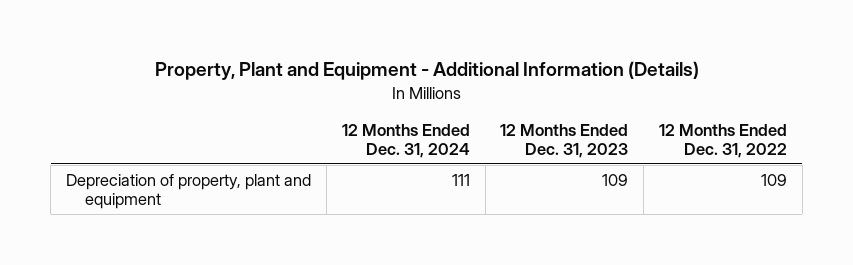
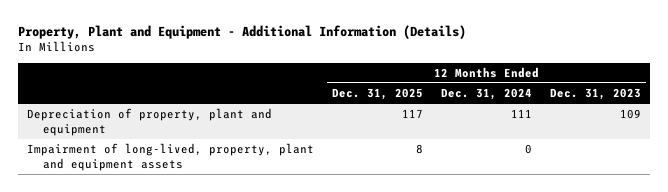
- | 12 Months Ended Dec. 31, 2024 | 12 Months Ended Dec. 31, 2023 | 12 Months Ended Dec. 31, 2022
+ | 12 Months Ended Dec. 31, 2025 | 12 Months Ended Dec. 31, 2024 | 12 Months Ended Dec. 31, 2023
+ Impairment of long-lived, property, plant and equipment assets | 8 | 0 |

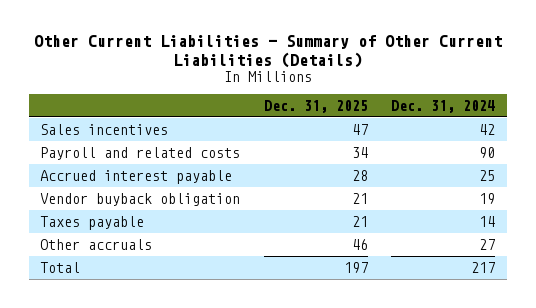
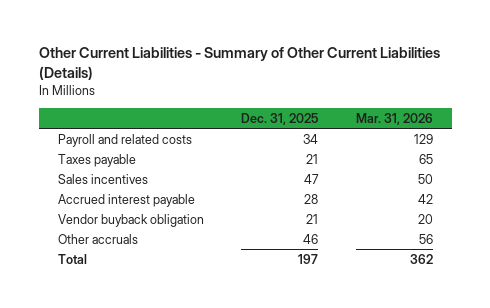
- | Dec. 31, 2025 | Dec. 31, 2024
+ | Dec. 31, 2025 | Mar. 31, 2026
moved up: Taxes payable | 21 | 65
moved down: Sales incentives | 47 | 50

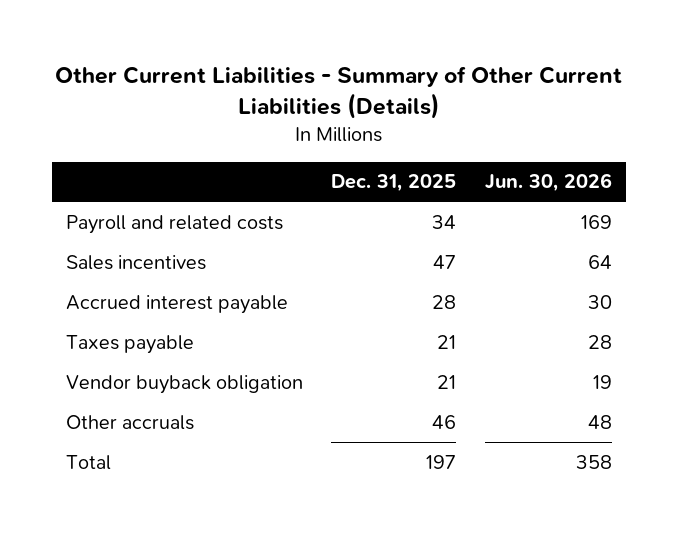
- | Dec. 31, 2025 | Mar. 31, 2026
+ | Dec. 31, 2025 | Jun. 30, 2026
moved down: Taxes payable | 21 | 28

